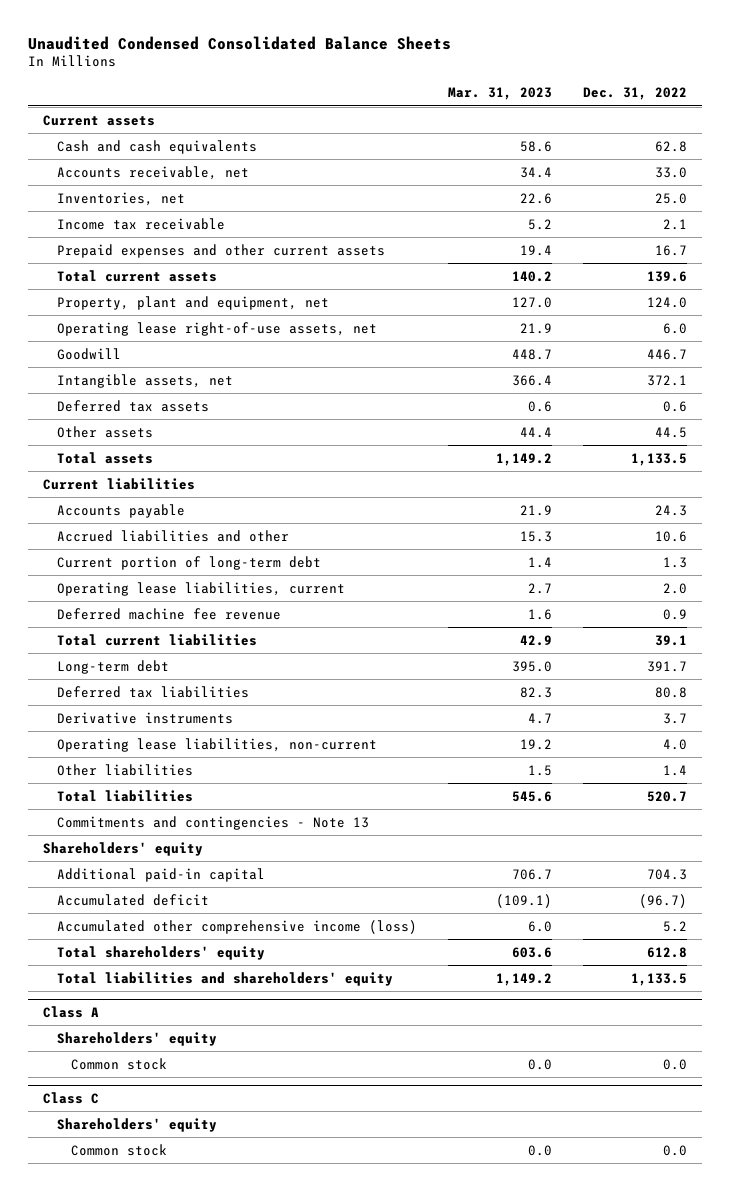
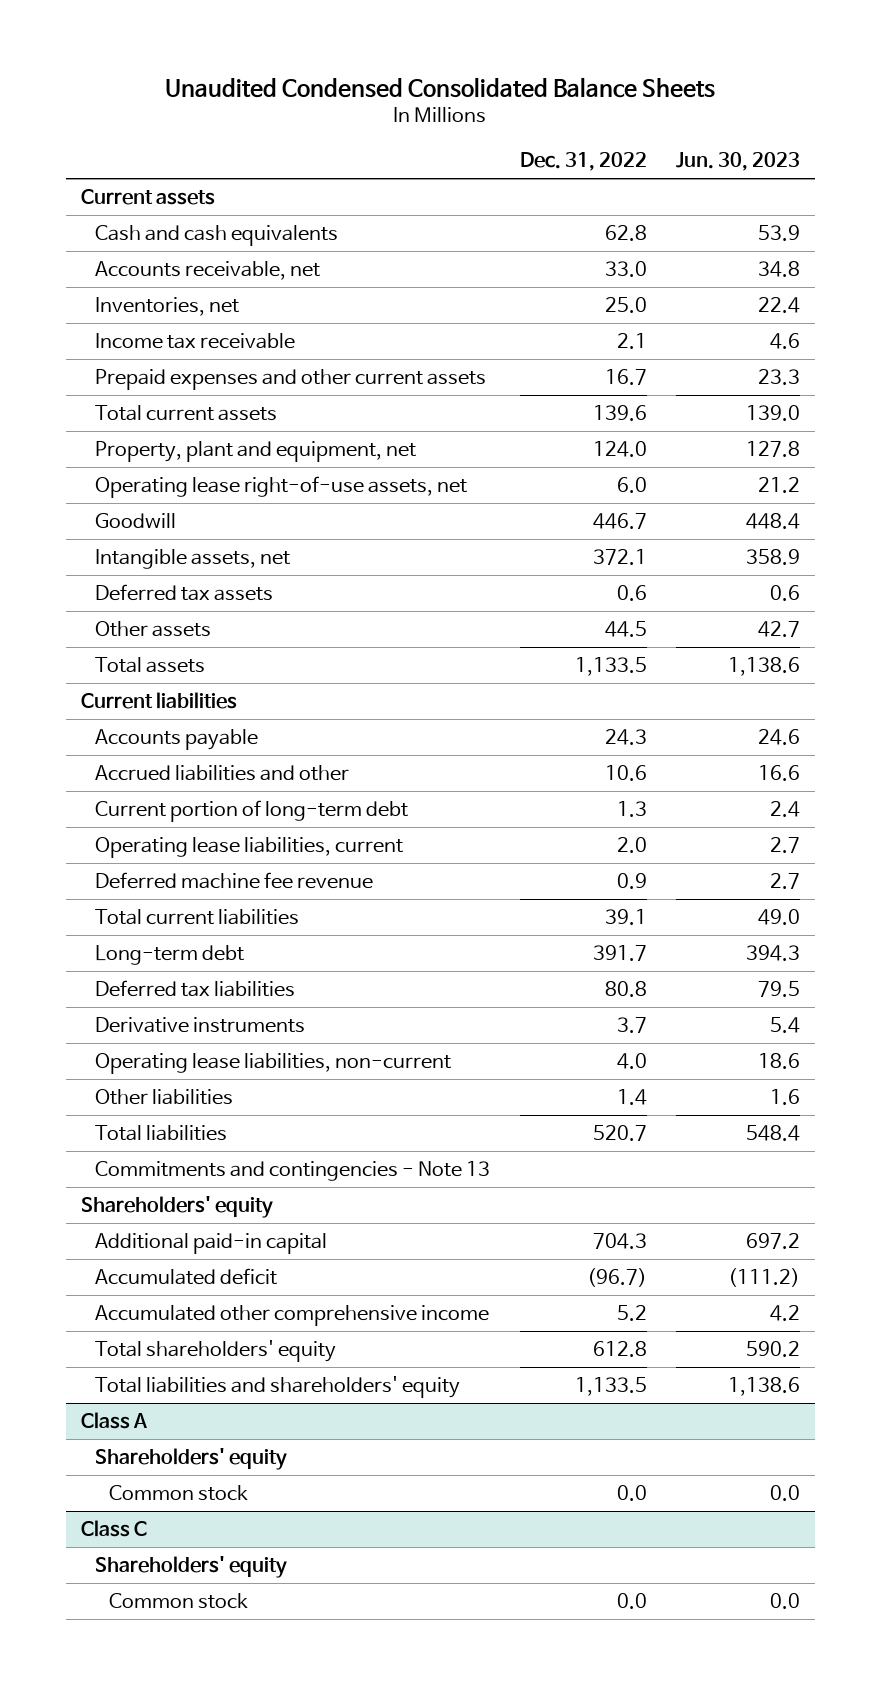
- | Mar. 31, 2023 | Dec. 31, 2022
+ | Dec. 31, 2022 | Jun. 30, 2023
- Accumulated other comprehensive income (loss) | 6.0 | 5.2
+ Accumulated other comprehensive income | 5.2 | 4.2

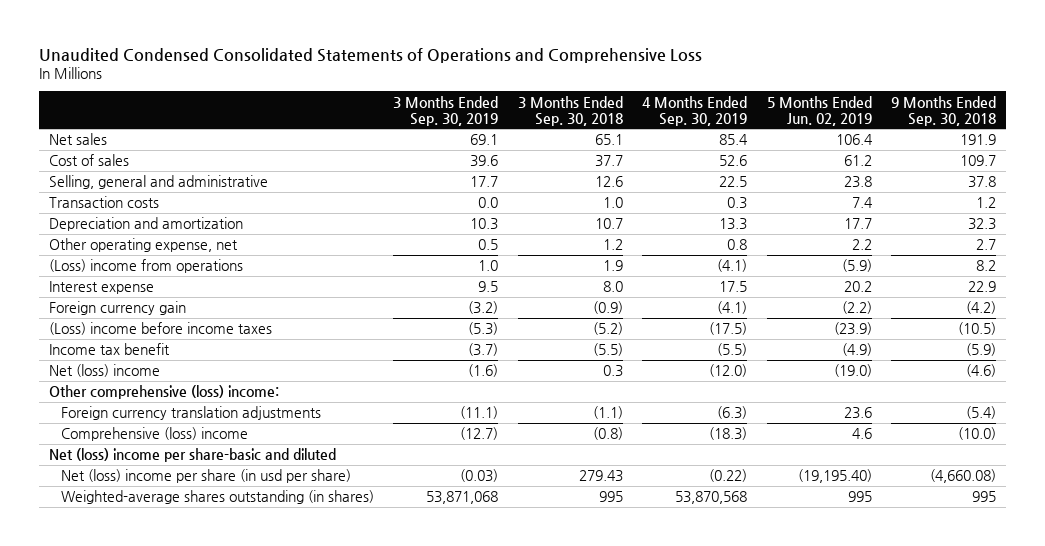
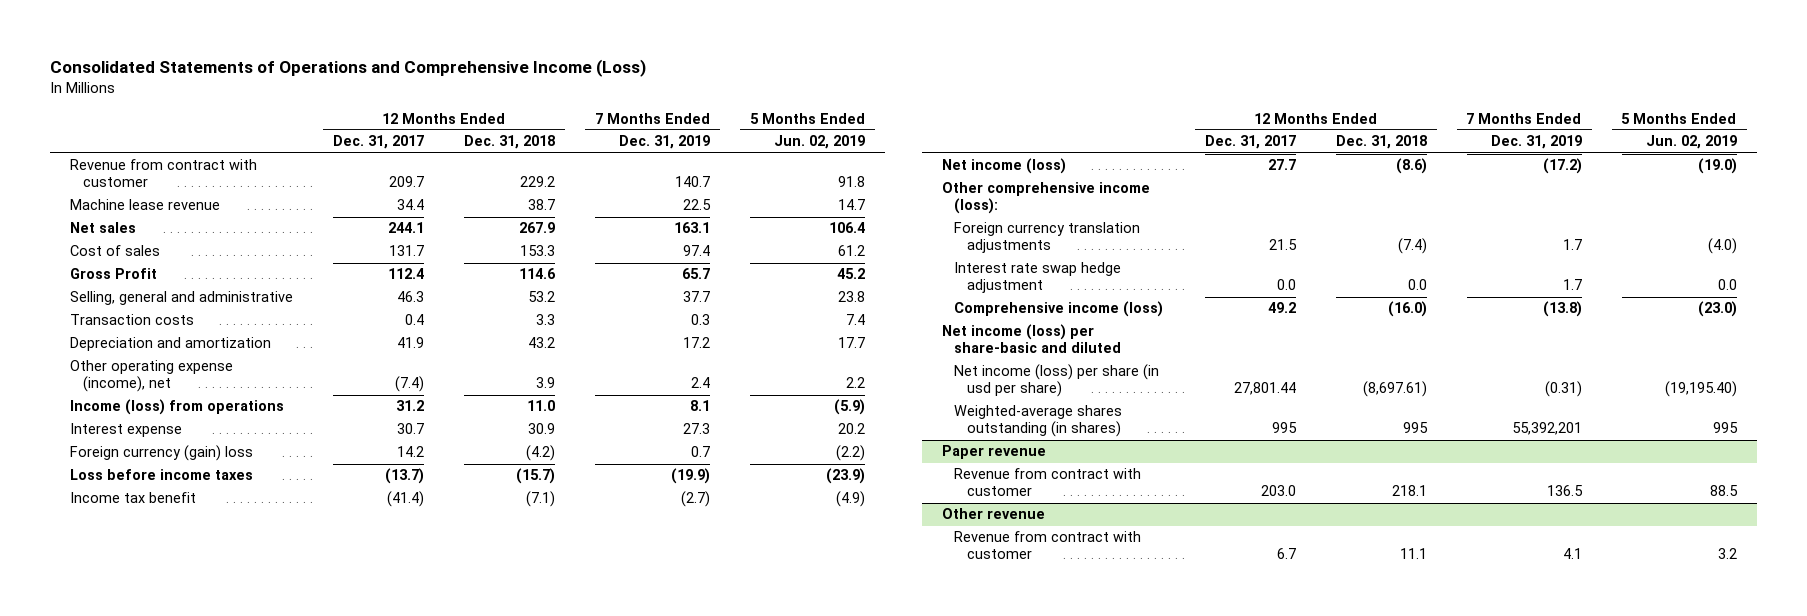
- Unaudited Condensed Consolidated Statements of Operations and Comprehensive Loss
+ Consolidated Statements of Operations and Comprehensive Income (Loss)
- | 3 Months Ended Sep. 30, 2019 | 3 Months Ended Sep. 30, 2018 | 4 Months Ended Sep. 30, 2019 | 5 Months Ended Jun. 02, 2019 | 9 Months Ended Sep. 30, 2018
+ | 12 Months Ended Dec. 31, 2017 | 12 Months Ended Dec. 31, 2018 | 7 Months Ended Dec. 31, 2019 | 5 Months Ended Jun. 02, 2019
+ Revenue from contract with customer | 209.7 | 229.2 | 140.7 | 91.8
+ Machine lease revenue | 34.4 | 38.7 | 22.5 | 14.7
+ Gross Profit | 112.4 | 114.6 | 65.7 | 45.2
- Other operating expense, net | 0.5 | 1.2 | 0.8 | 2.2 | 2.7
- (Loss) income from operations | 1.0 | 1.9 | (4.1) | (5.9) | 8.2
+ Other operating expense (income), net | (7.4) | 3.9 | 2.4 | 2.2
+ Income (loss) from operations | 31.2 | 11.0 | 8.1 | (5.9)
- Foreign currency gain | (3.2) | (0.9) | (4.1) | (2.2) | (4.2)
- (Loss) income before income taxes | (5.3) | (5.2) | (17.5) | (23.9) | (10.5)
+ Foreign currency (gain) loss | 14.2 | (4.2) | 0.7 | (2.2)
+ Loss before income taxes | (13.7) | (15.7) | (19.9) | (23.9)
- Net (loss) income | (1.6) | 0.3 | (12.0) | (19.0) | (4.6)
- Other comprehensive (loss) income:
- Foreign currency translation adjustments | (11.1) | (1.1) | (6.3) | 23.6 | (5.4)
- Comprehensive (loss) income | (12.7) | (0.8) | (18.3) | 4.6 | (10.0)
- Net (loss) income per share-basic and diluted
- Net (loss) income per share (in usd per share) | (0.03) | 279.43 | (0.22) | (19,195.40) | (4,660.08)
+ Net income (loss) | 27.7 | (8.6) | (17.2) | (19.0)
+ Other comprehensive income (loss):
+ Foreign currency translation adjustments | 21.5 | (7.4) | 1.7 | (4.0)
+ Interest rate swap hedge adjustment | 0.0 | 0.0 | 1.7 | 0.0
+ Comprehensive income (loss) | 49.2 | (16.0) | (13.8) | (23.0)
+ Net income (loss) per share-basic and diluted
+ Net income (loss) per share (in usd per share) | 27,801.44 | (8,697.61) | (0.31) | (19,195.40)
+ Paper revenue
+ Revenue from contract with customer | 203.0 | 218.1 | 136.5 | 88.5
+ Other revenue
+ Revenue from contract with customer | 6.7 | 11.1 | 4.1 | 3.2

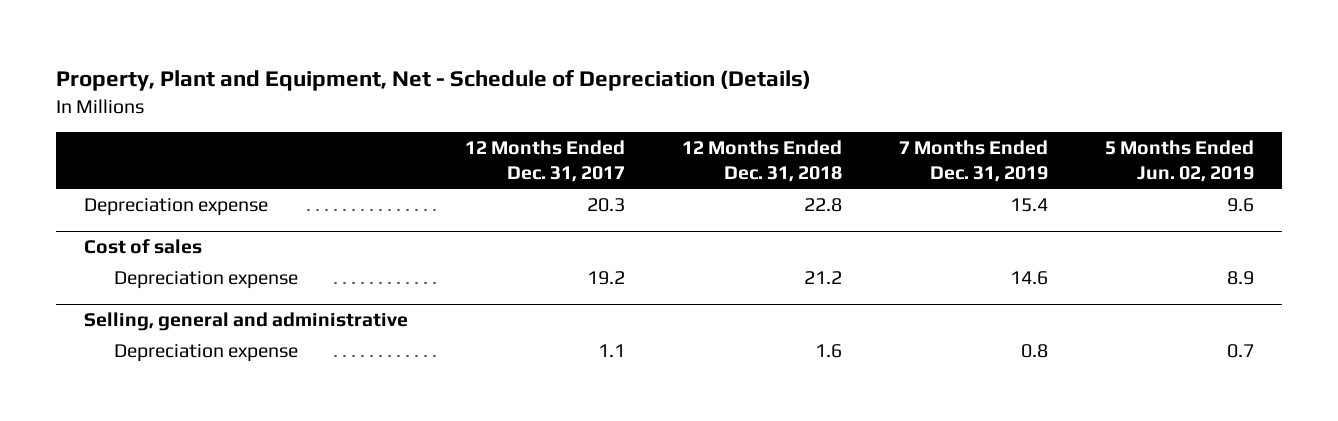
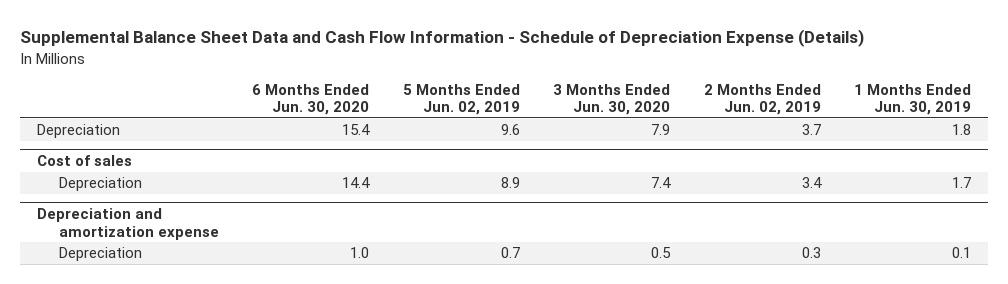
- Property, Plant and Equipment, Net - Schedule of Depreciation (Details)
+ Supplemental Balance Sheet Data and Cash Flow Information - Schedule of Depreciation Expense (Details)
- | 12 Months Ended Dec. 31, 2017 | 12 Months Ended Dec. 31, 2018 | 7 Months Ended Dec. 31, 2019 | 5 Months Ended Jun. 02, 2019
+ | 6 Months Ended Jun. 30, 2020 | 5 Months Ended Jun. 02, 2019 | 3 Months Ended Jun. 30, 2020 | 2 Months Ended Jun. 02, 2019 | 1 Months Ended Jun. 30, 2019
- Depreciation expense | 20.3 | 22.8 | 15.4 | 9.6
+ Depreciation | 15.4 | 9.6 | 7.9 | 3.7 | 1.8
@ Cost of sales
- Depreciation expense | 19.2 | 21.2 | 14.6 | 8.9
- Selling, general and administrative
- Depreciation expense | 1.1 | 1.6 | 0.8 | 0.7
@ Cost of sales
+ Depreciation | 14.4 | 8.9 | 7.4 | 3.4 | 1.7
+ Depreciation and amortization expense
+ Depreciation | 1.0 | 0.7 | 0.5 | 0.3 | 0.1

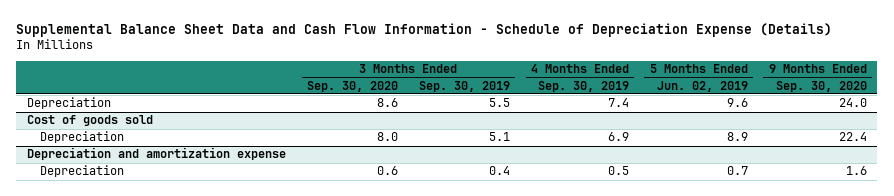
- | 6 Months Ended Jun. 30, 2020 | 5 Months Ended Jun. 02, 2019 | 3 Months Ended Jun. 30, 2020 | 2 Months Ended Jun. 02, 2019 | 1 Months Ended Jun. 30, 2019
+ | 3 Months Ended Sep. 30, 2020 | 3 Months Ended Sep. 30, 2019 | 4 Months Ended Sep. 30, 2019 | 5 Months Ended Jun. 02, 2019 | 9 Months Ended Sep. 30, 2020
- Cost of sales
+ Cost of goods sold

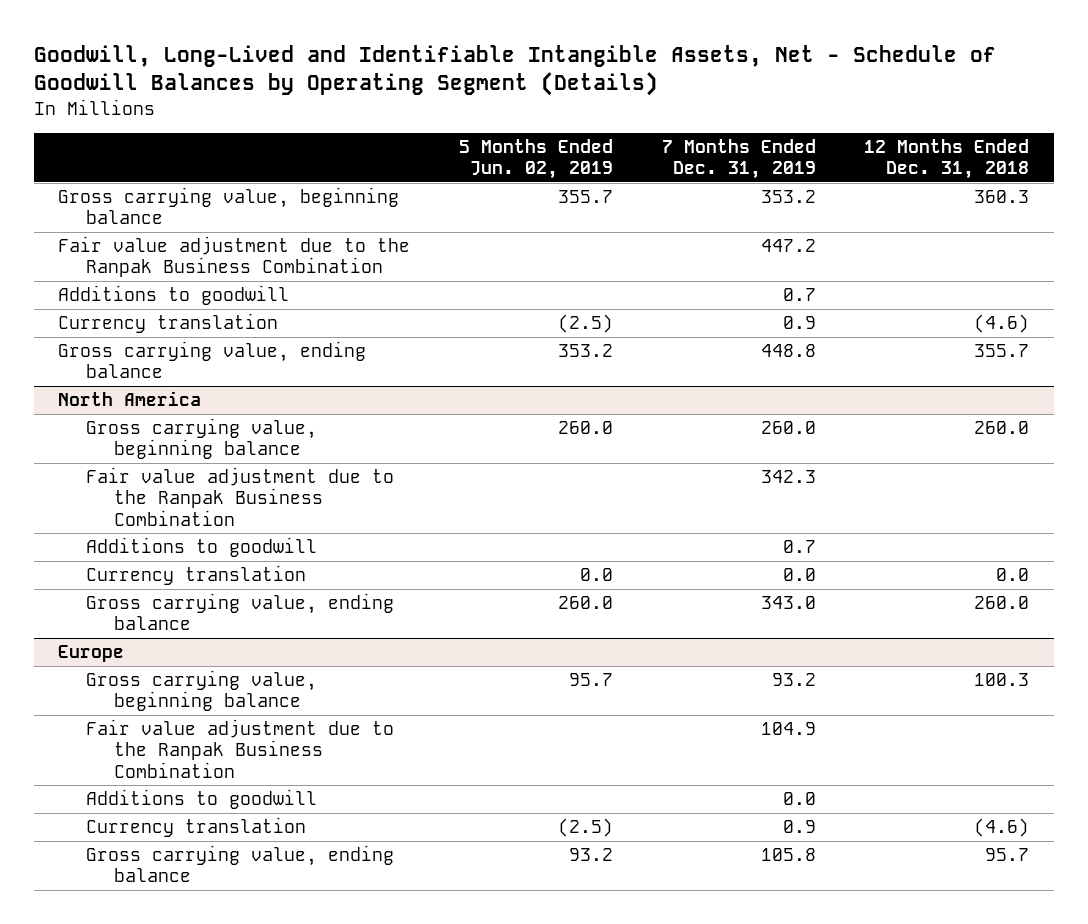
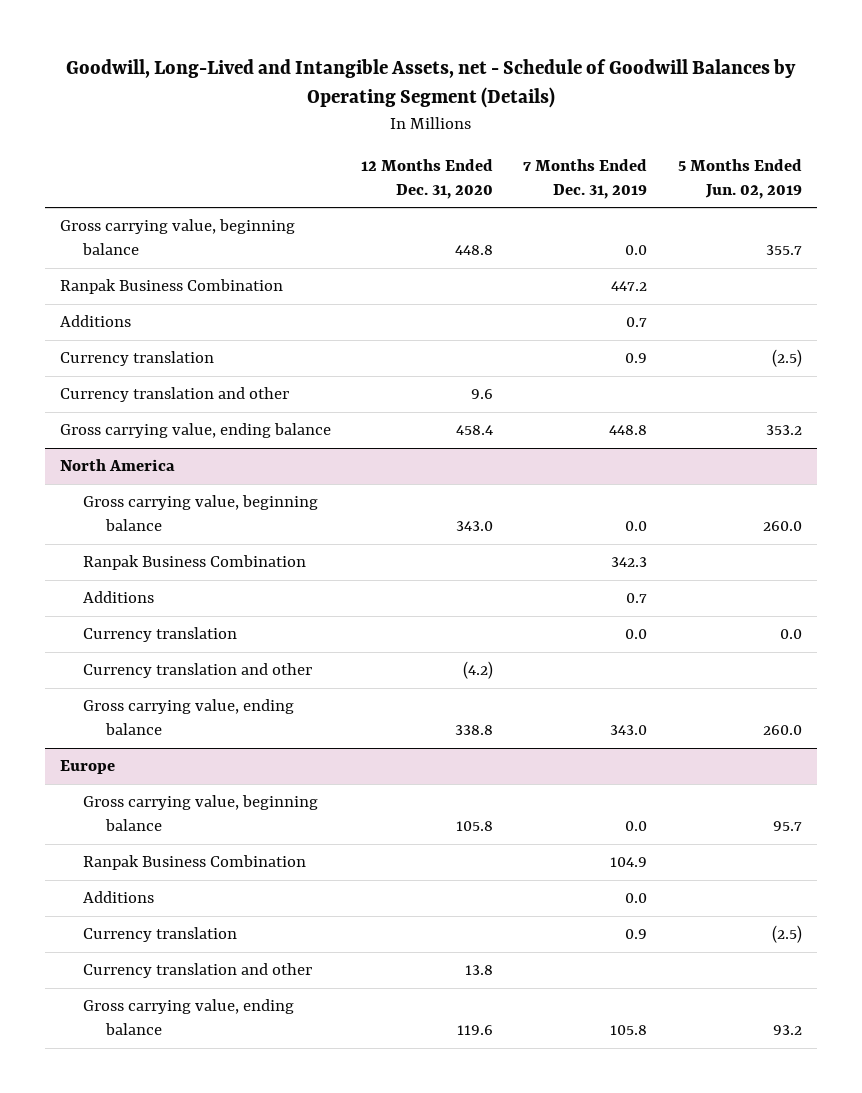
- Goodwill, Long-Lived and Identifiable Intangible Assets, Net - Schedule of Goodwill Balances by Operating Segment (Details)
+ Goodwill, Long-Lived and Intangible Assets, net - Schedule of Goodwill Balances by Operating Segment (Details)
- | 5 Months Ended Jun. 02, 2019 | 7 Months Ended Dec. 31, 2019 | 12 Months Ended Dec. 31, 2018
+ | 12 Months Ended Dec. 31, 2020 | 7 Months Ended Dec. 31, 2019 | 5 Months Ended Jun. 02, 2019
- Gross carrying value, beginning balance | 355.7 | 353.2 | 360.3
- Fair value adjustment due to the Ranpak Business Combination | | 447.2 |
- Additions to goodwill | | 0.7 |
+ Gross carrying value, beginning balance | 448.8 | 0.0 | 355.7
+ Ranpak Business Combination | | 447.2 |
+ Additions | | 0.7 |
+ Currency translation and other | 9.6 | |
@ North America
- Gross carrying value, beginning balance | 260.0 | 260.0 | 260.0
- Fair value adjustment due to the Ranpak Business Combination | | 342.3 |
- Additions to goodwill | | 0.7 |
+ Gross carrying value, beginning balance | 343.0 | 0.0 | 260.0
+ Ranpak Business Combination | | 342.3 |
+ Additions | | 0.7 |
+ Currency translation and other | (4.2) | |
@ Europe
- Gross carrying value, beginning balance | 95.7 | 93.2 | 100.3
- Fair value adjustment due to the Ranpak Business Combination | | 104.9 |
- Additions to goodwill | | 0.0 |
+ Gross carrying value, beginning balance | 105.8 | 0.0 | 95.7
+ Ranpak Business Combination | | 104.9 |
+ Additions | | 0.0 |
+ Currency translation and other | 13.8 | |

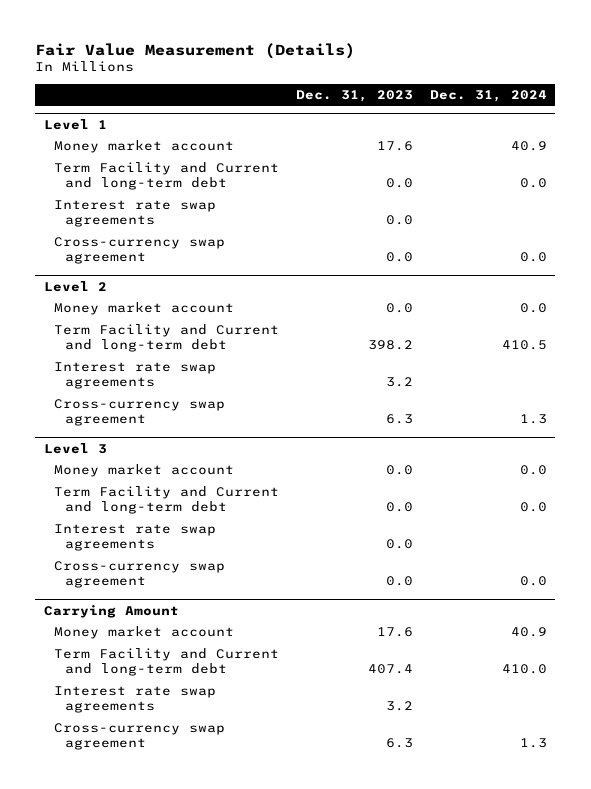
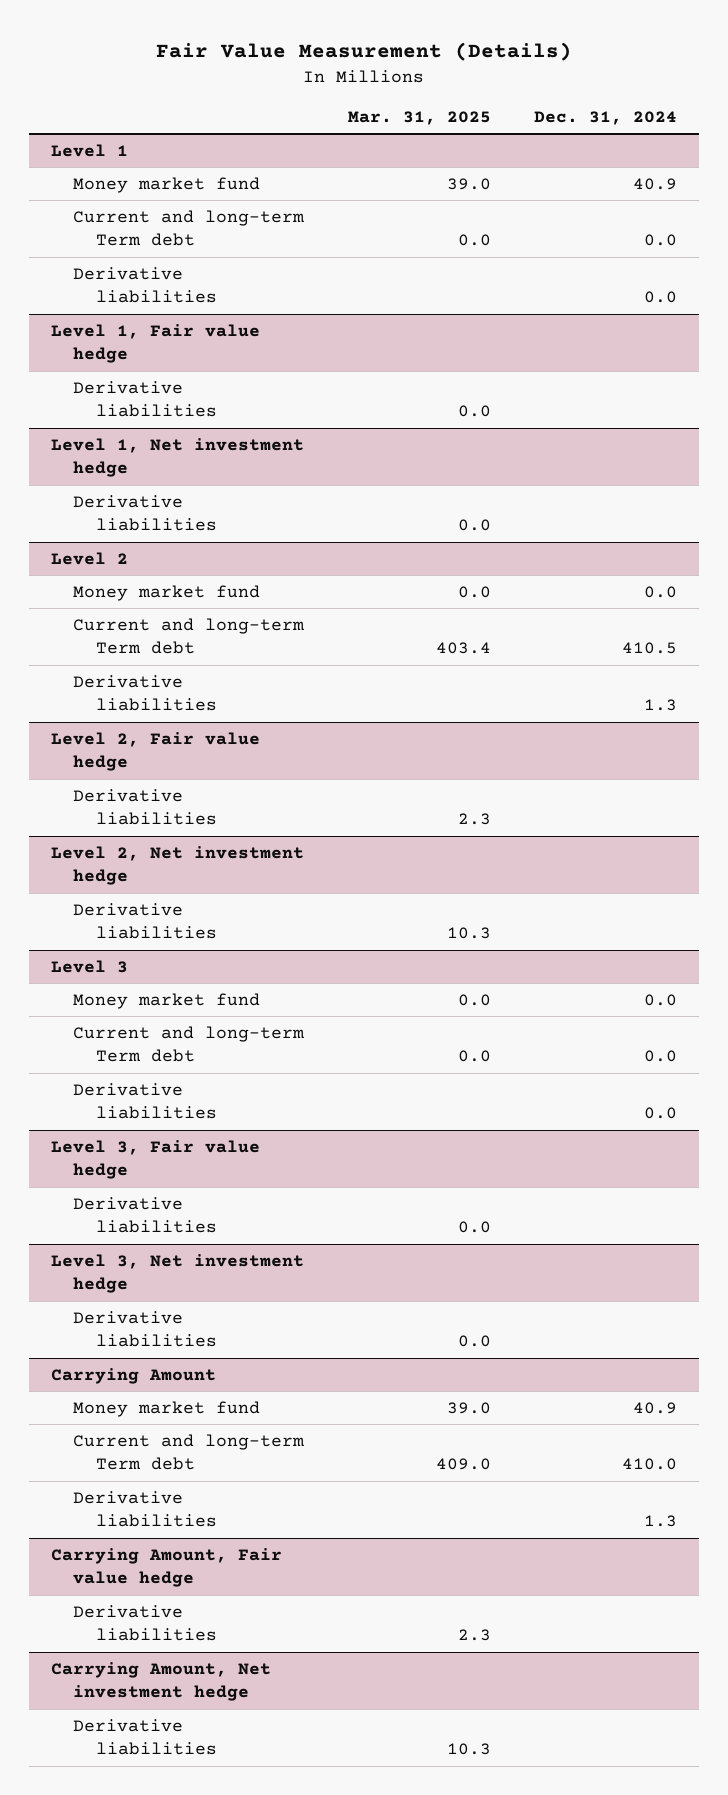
- | Dec. 31, 2023 | Dec. 31, 2024
+ | Mar. 31, 2025 | Dec. 31, 2024
@ Level 1
- Money market account | 17.6 | 40.9
- Term Facility and Current and long-term debt | 0.0 | 0.0
- Interest rate swap agreements | 0.0 |
- Cross-currency swap agreement | 0.0 | 0.0
+ Money market fund | 39.0 | 40.9
+ Current and long-term Term debt | 0.0 | 0.0
+ Derivative liabilities | | 0.0
+ Level 1, Fair value hedge
+ Derivative liabilities | 0.0 |
+ Level 1, Net investment hedge
+ Derivative liabilities | 0.0 |
@ Level 2
- Money market account | 0.0 | 0.0
- Term Facility and Current and long-term debt | 398.2 | 410.5
- Interest rate swap agreements | 3.2 |
- Cross-currency swap agreement | 6.3 | 1.3
+ Money market fund | 0.0 | 0.0
+ Current and long-term Term debt | 403.4 | 410.5
+ Derivative liabilities | | 1.3
+ Level 2, Fair value hedge
+ Derivative liabilities | 2.3 |
+ Level 2, Net investment hedge
+ Derivative liabilities | 10.3 |
@ Level 3
- Money market account | 0.0 | 0.0
- Term Facility and Current and long-term debt | 0.0 | 0.0
- Interest rate swap agreements | 0.0 |
- Cross-currency swap agreement | 0.0 | 0.0
+ Money market fund | 0.0 | 0.0
+ Current and long-term Term debt | 0.0 | 0.0
+ Derivative liabilities | | 0.0
+ Level 3, Fair value hedge
+ Derivative liabilities | 0.0 |
+ Level 3, Net investment hedge
+ Derivative liabilities | 0.0 |
@ Carrying Amount
- Money market account | 17.6 | 40.9
- Term Facility and Current and long-term debt | 407.4 | 410.0
- Interest rate swap agreements | 3.2 |
- Cross-currency swap agreement | 6.3 | 1.3
+ Money market fund | 39.0 | 40.9
+ Current and long-term Term debt | 409.0 | 410.0
+ Derivative liabilities | | 1.3
+ Carrying Amount, Fair value hedge
+ Derivative liabilities | 2.3 |
+ Carrying Amount, Net investment hedge
+ Derivative liabilities | 10.3 |

